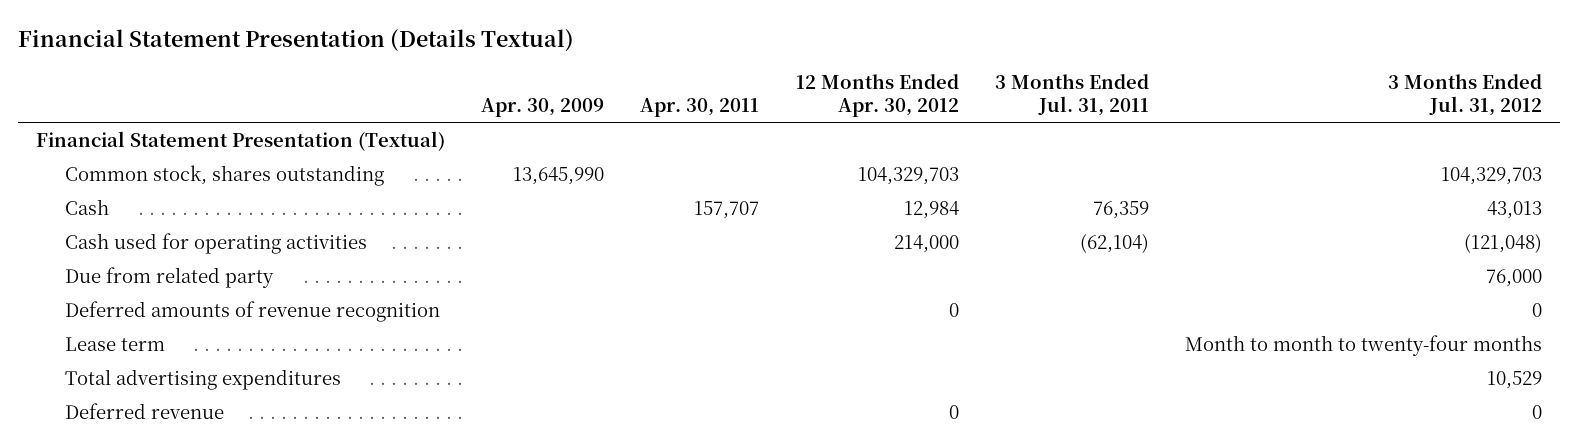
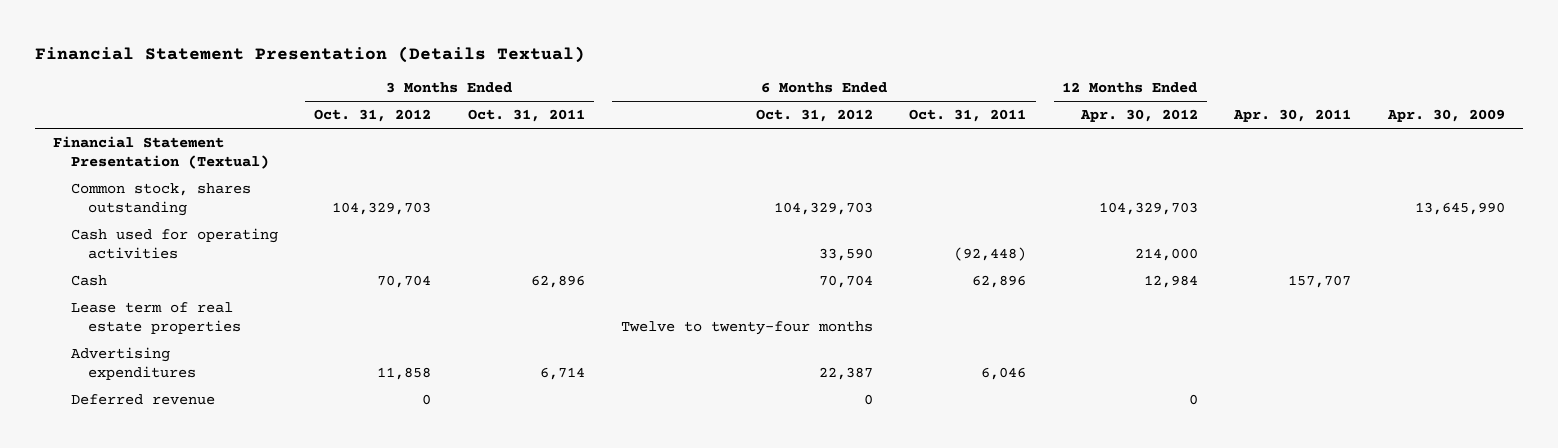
- | Apr. 30, 2009 | Apr. 30, 2011 | 12 Months Ended Apr. 30, 2012 | 3 Months Ended Jul. 31, 2011 | 3 Months Ended Jul. 31, 2012
+ | 3 Months Ended Oct. 31, 2012 | 3 Months Ended Oct. 31, 2011 | 6 Months Ended Oct. 31, 2012 | 6 Months Ended Oct. 31, 2011 | 12 Months Ended Apr. 30, 2012 | Apr. 30, 2011 | Apr. 30, 2009
- Due from related party | | | | | 76,000
- Deferred amounts of revenue recognition | | | 0 | | 0
- Lease term | | | | | Month to month to twenty-four months
- Total advertising expenditures | | | | | 10,529
moved down: Cash | 70,704 | 62,896 | 70,704 | 62,896 | 12,984 | 157,707 |
+ Lease term of real estate properties | | | Twelve to twenty-four months | | | |
+ Advertising expenditures | 11,858 | 6,714 | 22,387 | 6,046 | | |

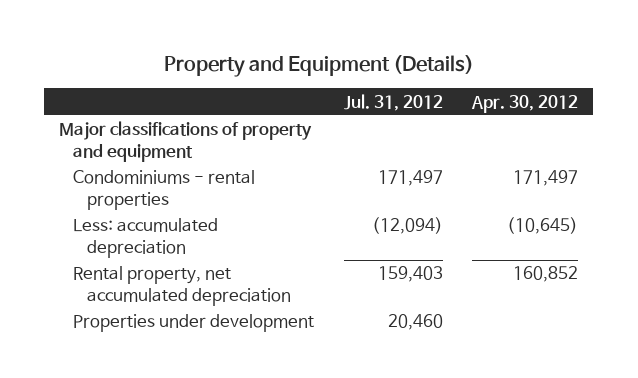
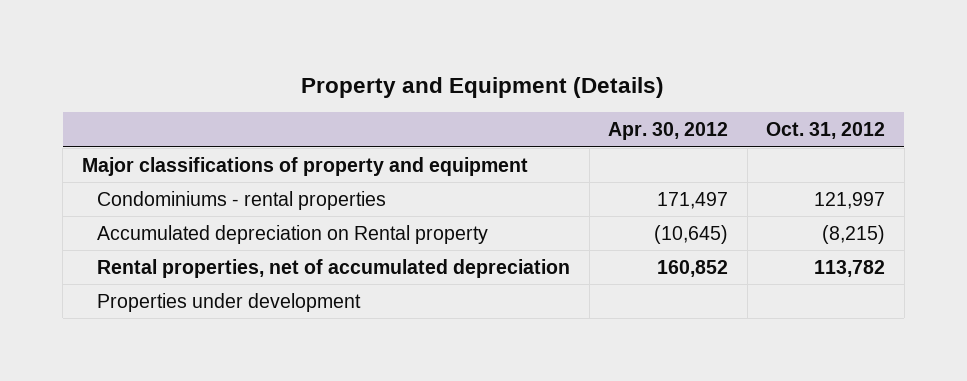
- | Jul. 31, 2012 | Apr. 30, 2012
+ | Apr. 30, 2012 | Oct. 31, 2012
- Less: accumulated depreciation | (12,094) | (10,645)
- Rental property, net accumulated depreciation | 159,403 | 160,852
+ Accumulated depreciation on Rental property | (10,645) | (8,215)
+ Rental properties, net of accumulated depreciation | 160,852 | 113,782

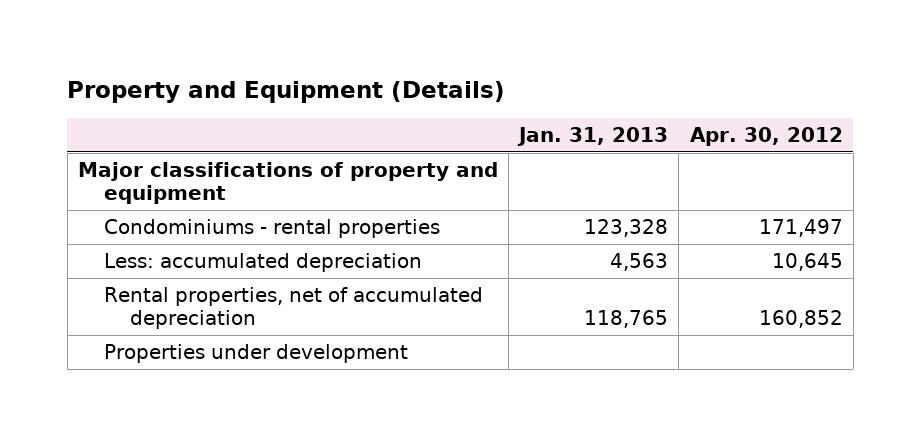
- | Apr. 30, 2012 | Oct. 31, 2012
+ | Jan. 31, 2013 | Apr. 30, 2012
- Accumulated depreciation on Rental property | (10,645) | (8,215)
+ Less: accumulated depreciation | 4,563 | 10,645

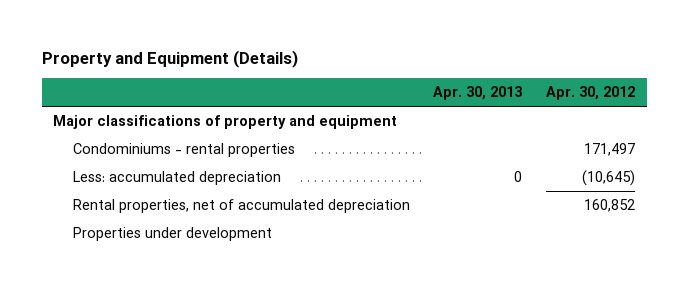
- | Jan. 31, 2013 | Apr. 30, 2012
+ | Apr. 30, 2013 | Apr. 30, 2012
- Less: accumulated depreciation | 4,563 | 10,645
+ Less: accumulated depreciation | 0 | (10,645)

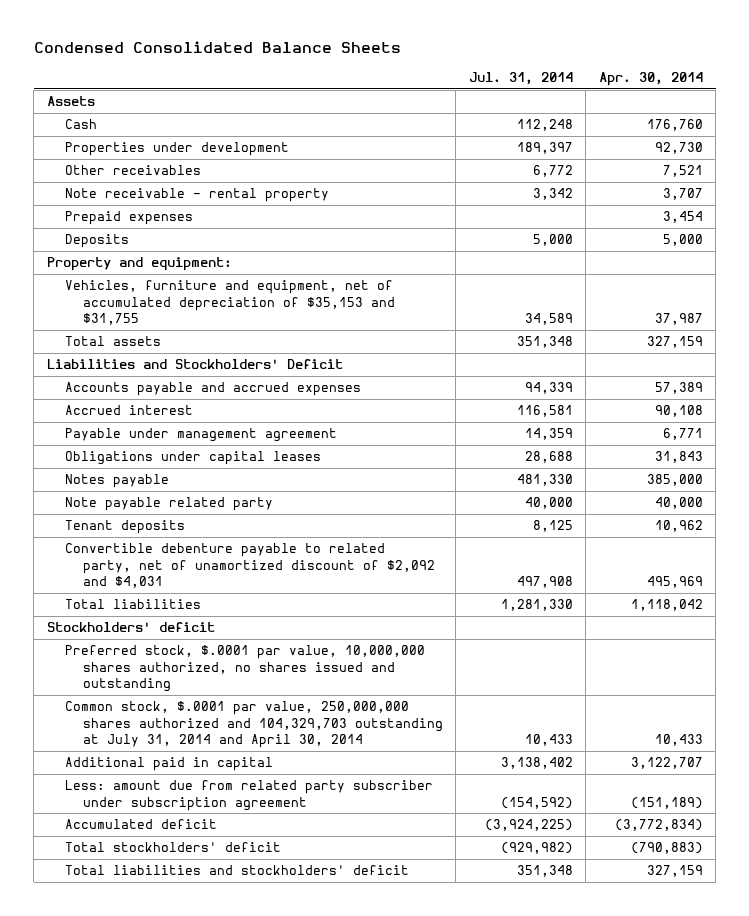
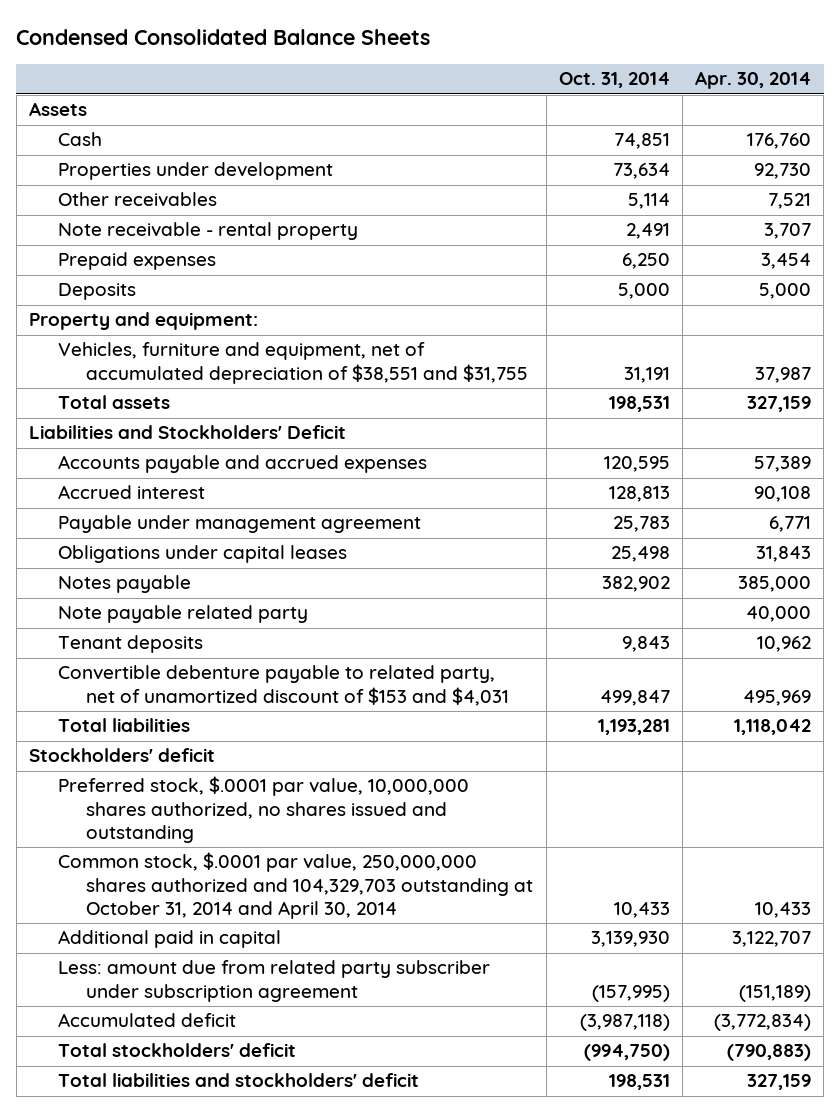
- | Jul. 31, 2014 | Apr. 30, 2014
+ | Oct. 31, 2014 | Apr. 30, 2014
- Vehicles, furniture and equipment, net of accumulated depreciation of $35,153 and $31,755 | 34,589 | 37,987
+ Vehicles, furniture and equipment, net of accumulated depreciation of $38,551 and $31,755 | 31,191 | 37,987
- Convertible debenture payable to related party, net of unamortized discount of $2,092 and $4,031 | 497,908 | 495,969
+ Convertible debenture payable to related party, net of unamortized discount of $153 and $4,031 | 499,847 | 495,969
- Common stock, $.0001 par value, 250,000,000 shares authorized and 104,329,703 outstanding at July 31, 2014 and April 30, 2014 | 10,433 | 10,433
+ Common stock, $.0001 par value, 250,000,000 shares authorized and 104,329,703 outstanding at October 31, 2014 and April 30, 2014 | 10,433 | 10,433

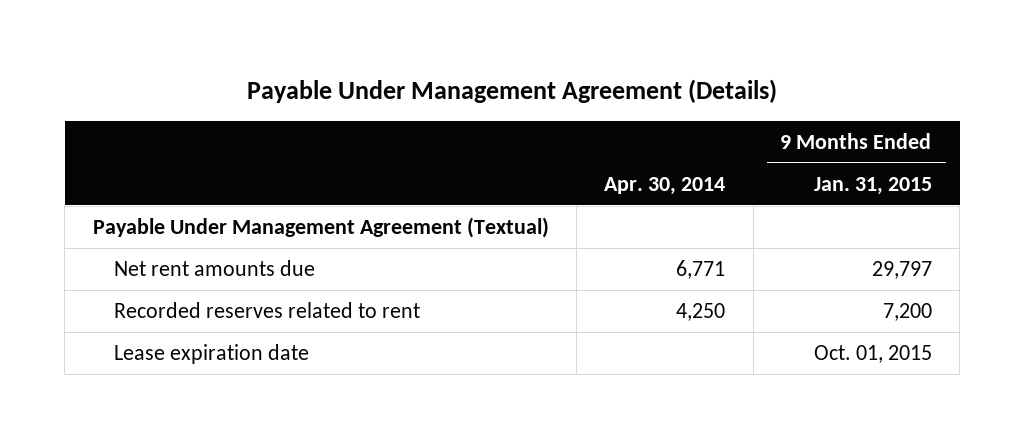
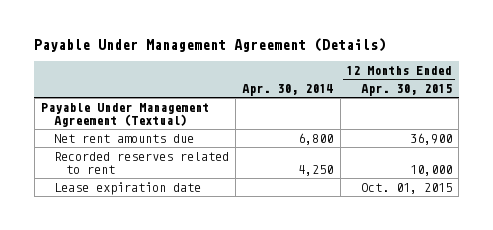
- | Apr. 30, 2014 | 9 Months Ended Jan. 31, 2015
+ | Apr. 30, 2014 | 12 Months Ended Apr. 30, 2015
- Net rent amounts due | 6,771 | 29,797
+ Net rent amounts due | 6,800 | 36,900

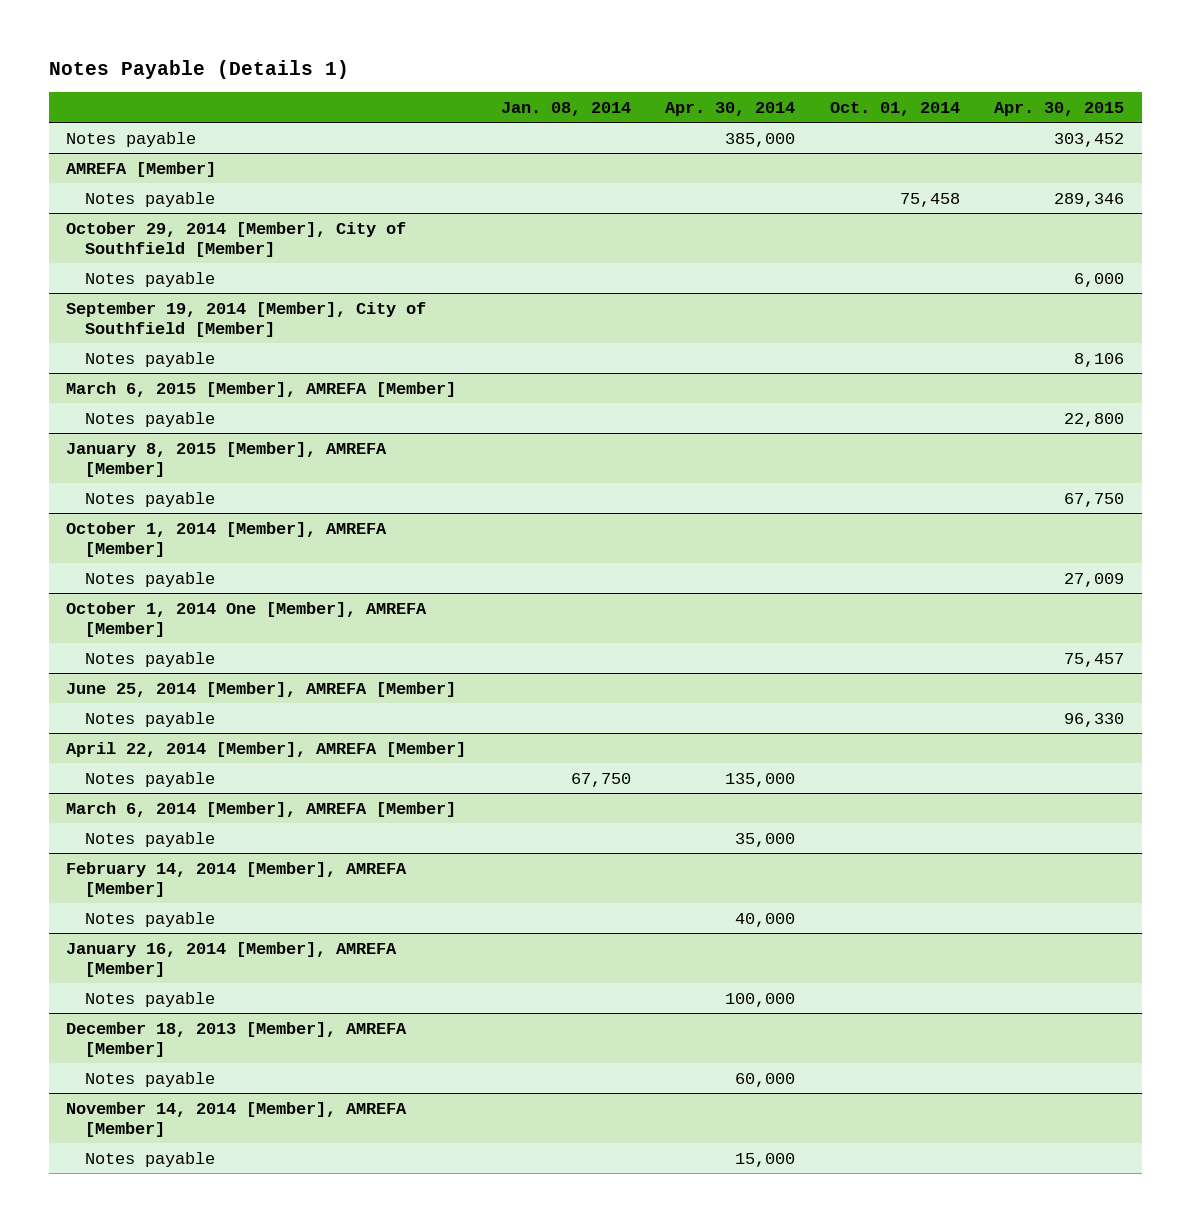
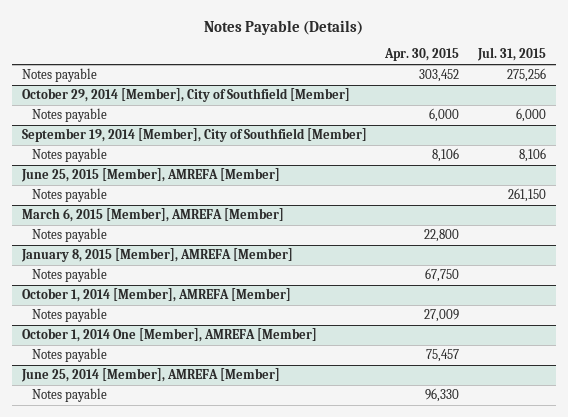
- Notes Payable (Details 1)
+ Notes Payable (Details)
- | Jan. 08, 2014 | Apr. 30, 2014 | Oct. 01, 2014 | Apr. 30, 2015
+ | Apr. 30, 2015 | Jul. 31, 2015
- AMREFA [Member]
- Notes payable | | | 75,458 | 289,346
+ June 25, 2015 [Member], AMREFA [Member]
+ Notes payable | | 261,150
- April 22, 2014 [Member], AMREFA [Member]
- Notes payable | 67,750 | 135,000 | |
- March 6, 2014 [Member], AMREFA [Member]
- Notes payable | | 35,000 | |
- February 14, 2014 [Member], AMREFA [Member]
- Notes payable | | 40,000 | |
- January 16, 2014 [Member], AMREFA [Member]
- Notes payable | | 100,000 | |
- December 18, 2013 [Member], AMREFA [Member]
- Notes payable | | 60,000 | |
- November 14, 2014 [Member], AMREFA [Member]
- Notes payable | | 15,000 | |

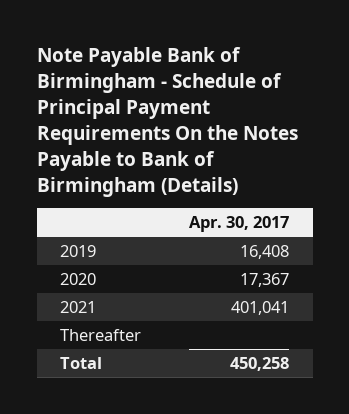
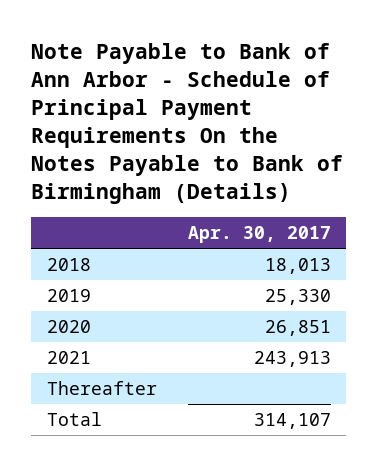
- Note Payable Bank of Birmingham - Schedule of Principal Payment Requirements On the Notes Payable to Bank of Birmingham (Details)
+ Note Payable to Bank of Ann Arbor - Schedule of Principal Payment Requirements On the Notes Payable to Bank of Birmingham (Details)
- 2019 | 16,408
- 2020 | 17,367
- 2021 | 401,041
+ 2018 | 18,013
+ 2019 | 25,330
+ 2020 | 26,851
+ 2021 | 243,913
- Total | 450,258
+ Total | 314,107

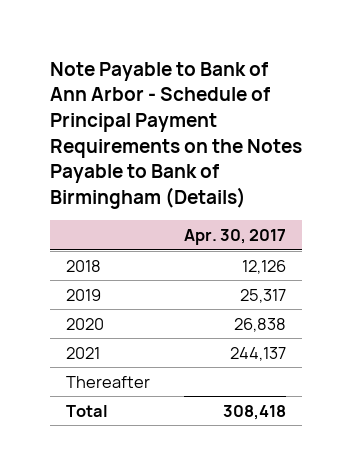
- Note Payable to Bank of Ann Arbor - Schedule of Principal Payment Requirements On the Notes Payable to Bank of Birmingham (Details)
+ Note Payable to Bank of Ann Arbor - Schedule of Principal Payment Requirements on the Notes Payable to Bank of Birmingham (Details)
- 2018 | 18,013
- 2019 | 25,330
- 2020 | 26,851
- 2021 | 243,913
+ 2018 | 12,126
+ 2019 | 25,317
+ 2020 | 26,838
+ 2021 | 244,137
- Total | 314,107
+ Total | 308,418

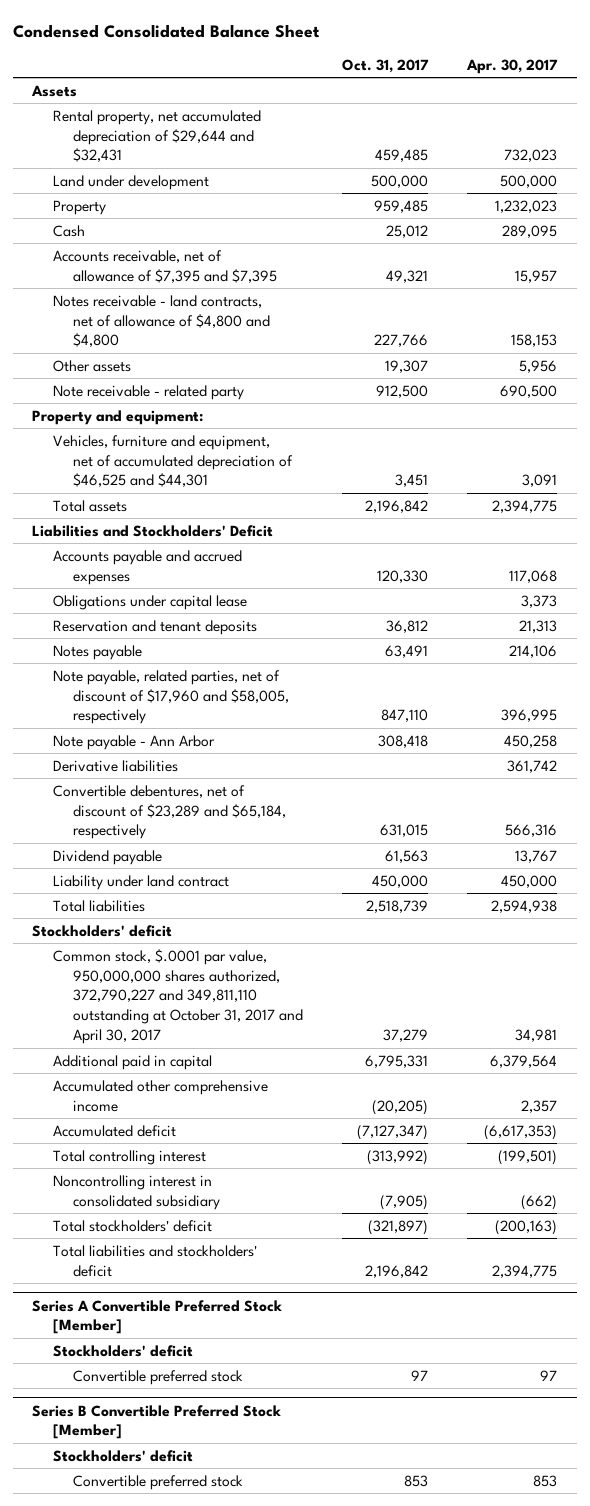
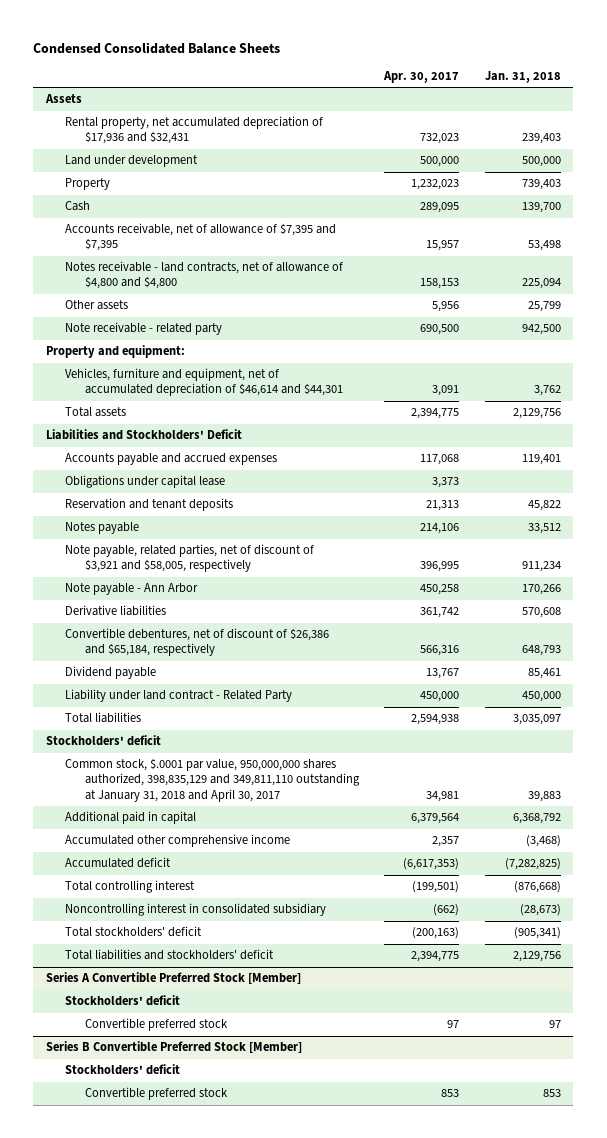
- Condensed Consolidated Balance Sheet
+ Condensed Consolidated Balance Sheets
- | Oct. 31, 2017 | Apr. 30, 2017
+ | Apr. 30, 2017 | Jan. 31, 2018
- Rental property, net accumulated depreciation of $29,644 and $32,431 | 459,485 | 732,023
+ Rental property, net accumulated depreciation of $17,936 and $32,431 | 732,023 | 239,403
- Vehicles, furniture and equipment, net of accumulated depreciation of $46,525 and $44,301 | 3,451 | 3,091
+ Vehicles, furniture and equipment, net of accumulated depreciation of $46,614 and $44,301 | 3,091 | 3,762
- Note payable, related parties, net of discount of $17,960 and $58,005, respectively | 847,110 | 396,995
+ Note payable, related parties, net of discount of $3,921 and $58,005, respectively | 396,995 | 911,234
- Convertible debentures, net of discount of $23,289 and $65,184, respectively | 631,015 | 566,316
+ Convertible debentures, net of discount of $26,386 and $65,184, respectively | 566,316 | 648,793
- Liability under land contract | 450,000 | 450,000
+ Liability under land contract - Related Party | 450,000 | 450,000
- Common stock, $.0001 par value, 950,000,000 shares authorized, 372,790,227 and 349,811,110 outstanding at October 31, 2017 and April 30, 2017 | 37,279 | 34,981
+ Common stock, $.0001 par value, 950,000,000 shares authorized, 398,835,129 and 349,811,110 outstanding at January 31, 2018 and April 30, 2017 | 34,981 | 39,883

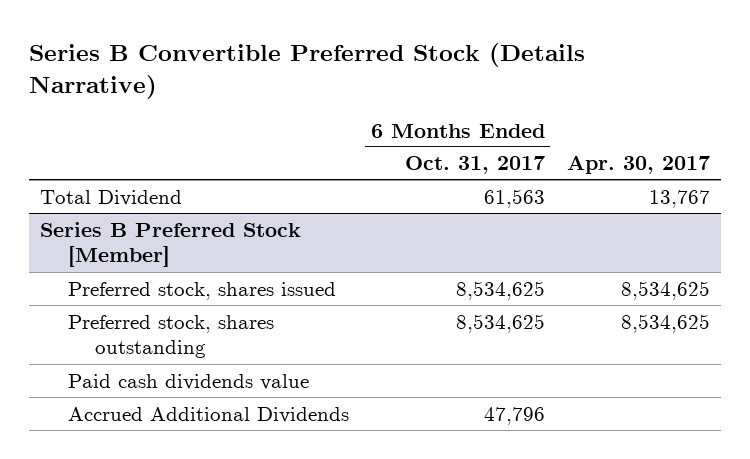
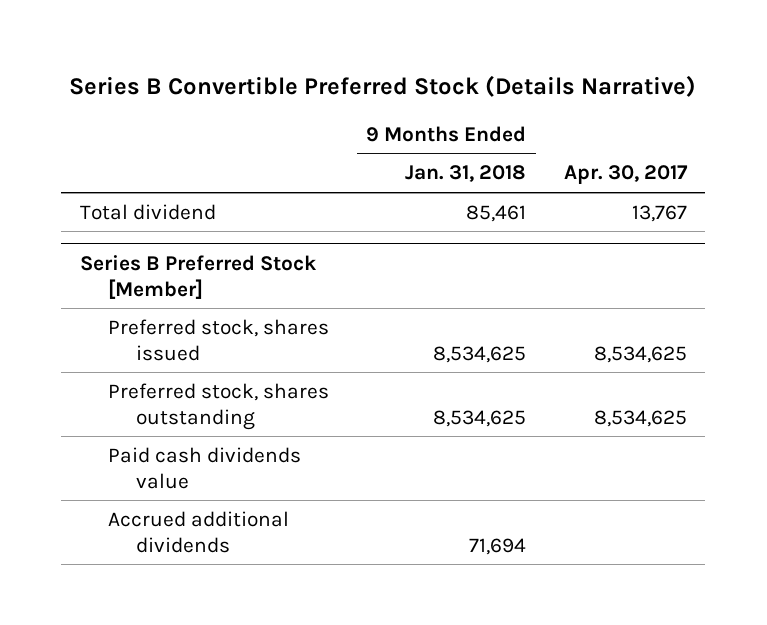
- | 6 Months Ended Oct. 31, 2017 | Apr. 30, 2017
+ | 9 Months Ended Jan. 31, 2018 | Apr. 30, 2017
- Total Dividend | 61,563 | 13,767
+ Total dividend | 85,461 | 13,767
@ Series B Preferred Stock [Member]
- Accrued Additional Dividends | 47,796 |
+ Accrued additional dividends | 71,694 |

